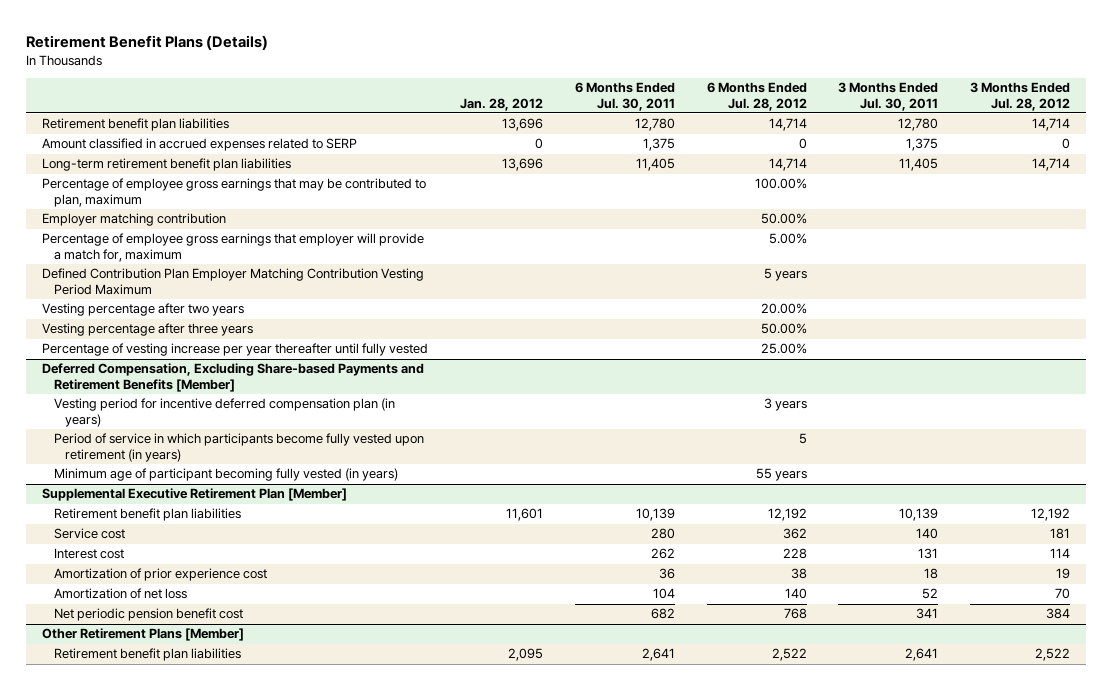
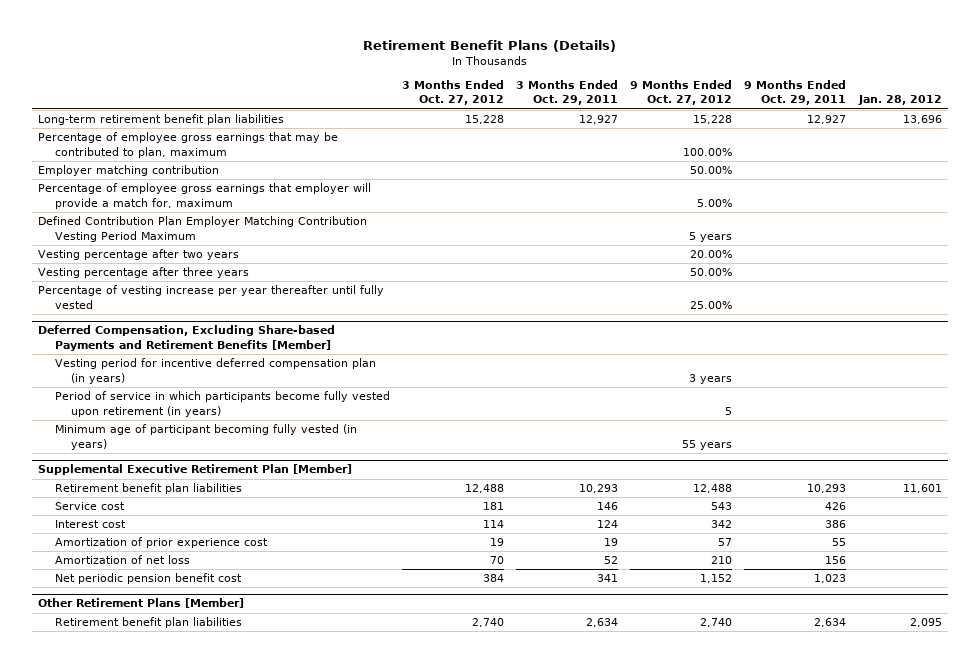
- | Jan. 28, 2012 | 6 Months Ended Jul. 30, 2011 | 6 Months Ended Jul. 28, 2012 | 3 Months Ended Jul. 30, 2011 | 3 Months Ended Jul. 28, 2012
+ | 3 Months Ended Oct. 27, 2012 | 3 Months Ended Oct. 29, 2011 | 9 Months Ended Oct. 27, 2012 | 9 Months Ended Oct. 29, 2011 | Jan. 28, 2012
- Retirement benefit plan liabilities | 13,696 | 12,780 | 14,714 | 12,780 | 14,714
- Amount classified in accrued expenses related to SERP | 0 | 1,375 | 0 | 1,375 | 0

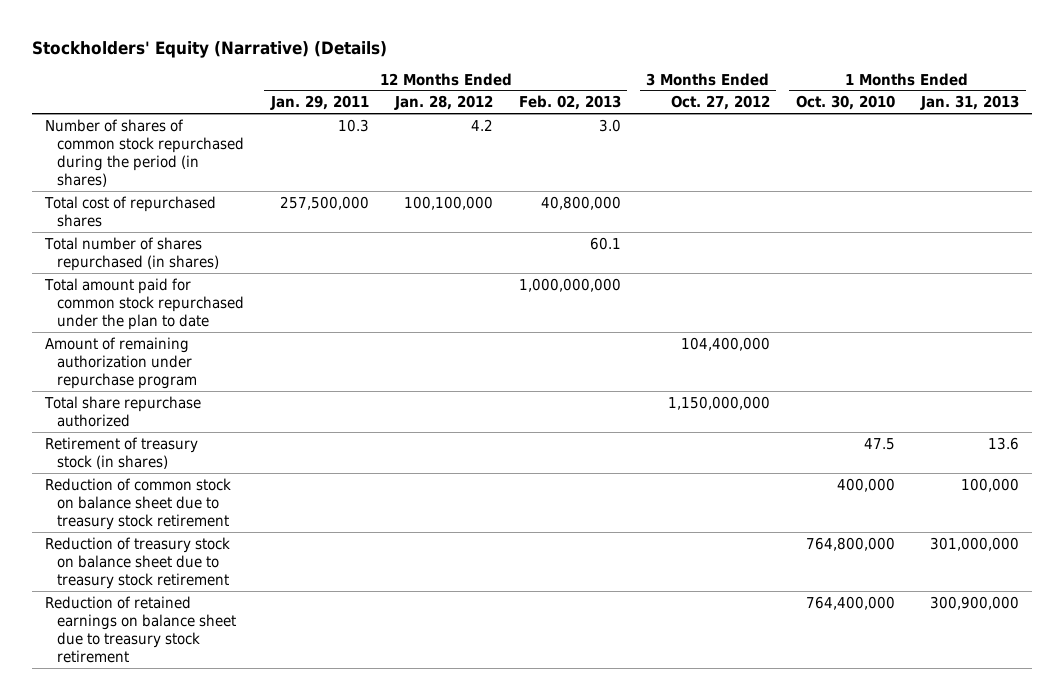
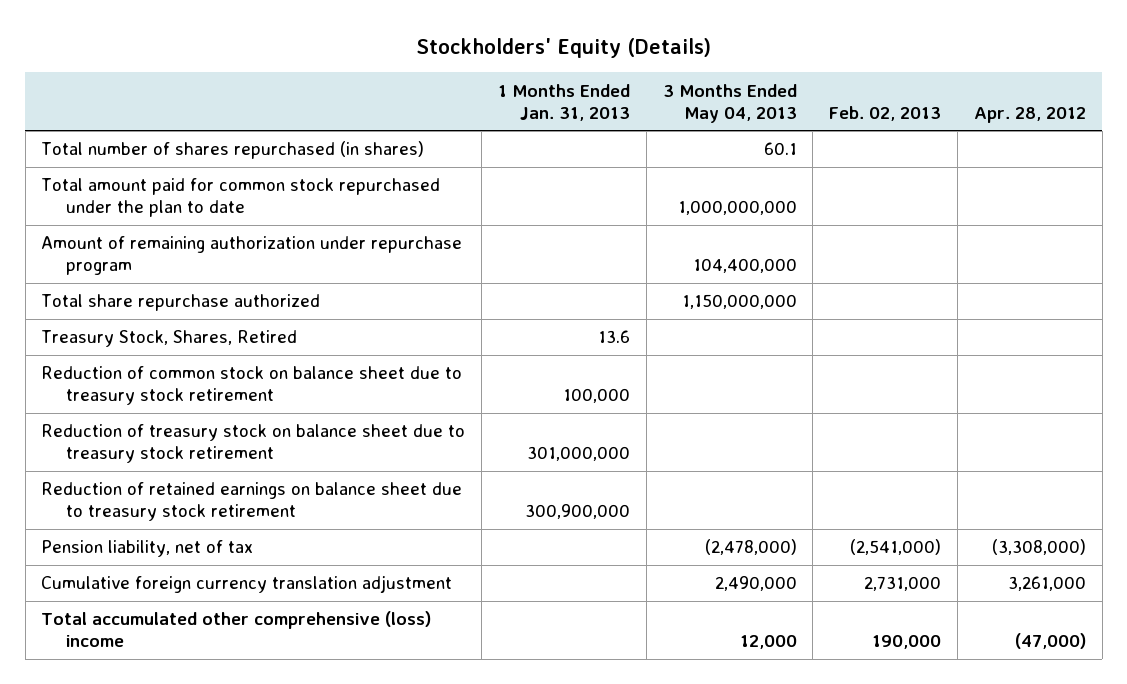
- Stockholders' Equity (Narrative) (Details)
+ Stockholders' Equity (Details)
- | 12 Months Ended Jan. 29, 2011 | 12 Months Ended Jan. 28, 2012 | 12 Months Ended Feb. 02, 2013 | 3 Months Ended Oct. 27, 2012 | 1 Months Ended Oct. 30, 2010 | 1 Months Ended Jan. 31, 2013
+ | 1 Months Ended Jan. 31, 2013 | 3 Months Ended May 04, 2013 | Feb. 02, 2013 | Apr. 28, 2012
- Number of shares of common stock repurchased during the period (in shares) | 10.3 | 4.2 | 3.0 | | |
- Total cost of repurchased shares | 257,500,000 | 100,100,000 | 40,800,000 | | |
- Retirement of treasury stock (in shares) | | | | | 47.5 | 13.6
+ Treasury Stock, Shares, Retired | 13.6 | | |
+ Pension liability, net of tax | | (2,478,000) | (2,541,000) | (3,308,000)
+ Cumulative foreign currency translation adjustment | | 2,490,000 | 2,731,000 | 3,261,000
+ Total accumulated other comprehensive (loss) income | | 12,000 | 190,000 | (47,000)

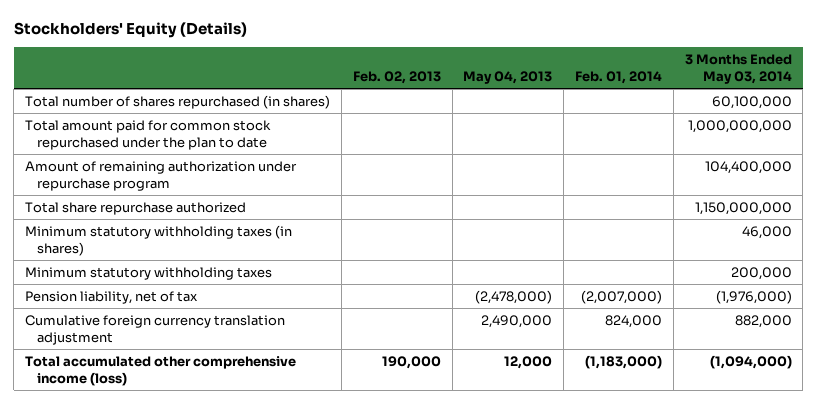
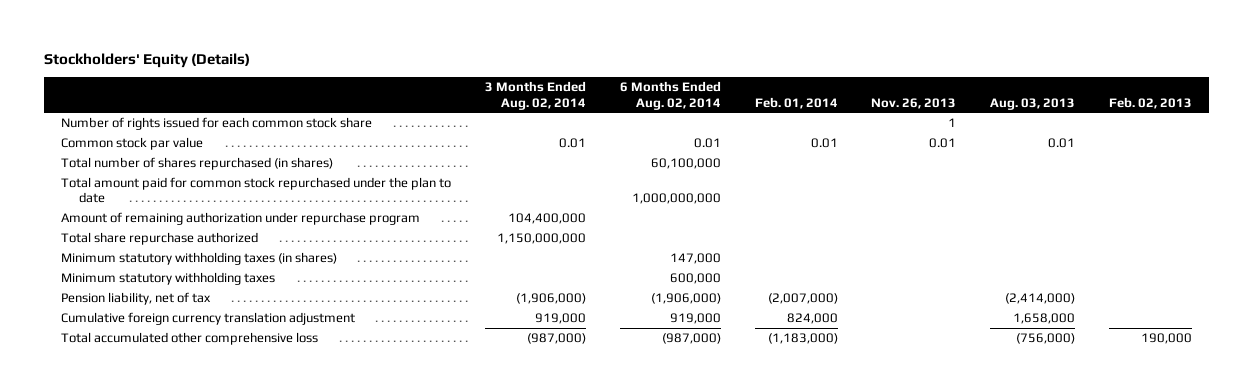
- | Feb. 02, 2013 | May 04, 2013 | Feb. 01, 2014 | 3 Months Ended May 03, 2014
+ | 3 Months Ended Aug. 02, 2014 | 6 Months Ended Aug. 02, 2014 | Feb. 01, 2014 | Nov. 26, 2013 | Aug. 03, 2013 | Feb. 02, 2013
+ Number of rights issued for each common stock share | | | | 1 | |
+ Common stock par value | 0.01 | 0.01 | 0.01 | 0.01 | 0.01 |
- Total accumulated other comprehensive income (loss) | 190,000 | 12,000 | (1,183,000) | (1,094,000)
+ Total accumulated other comprehensive loss | (987,000) | (987,000) | (1,183,000) | | (756,000) | 190,000

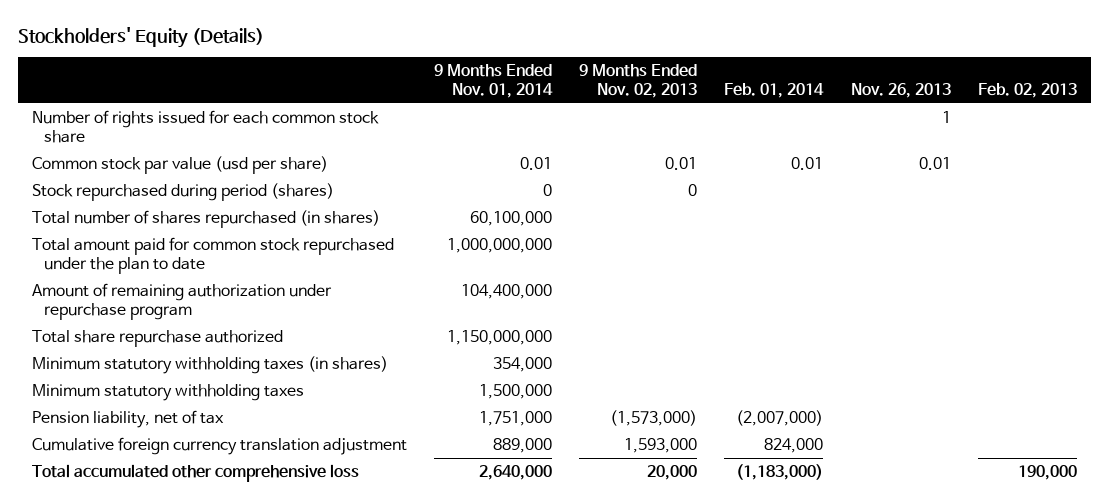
- | 3 Months Ended Aug. 02, 2014 | 6 Months Ended Aug. 02, 2014 | Feb. 01, 2014 | Nov. 26, 2013 | Aug. 03, 2013 | Feb. 02, 2013
+ | 9 Months Ended Nov. 01, 2014 | 9 Months Ended Nov. 02, 2013 | Feb. 01, 2014 | Nov. 26, 2013 | Feb. 02, 2013
- Common stock par value | 0.01 | 0.01 | 0.01 | 0.01 | 0.01 |
+ Common stock par value (usd per share) | 0.01 | 0.01 | 0.01 | 0.01 |
+ Stock repurchased during period (shares) | 0 | 0 | | |

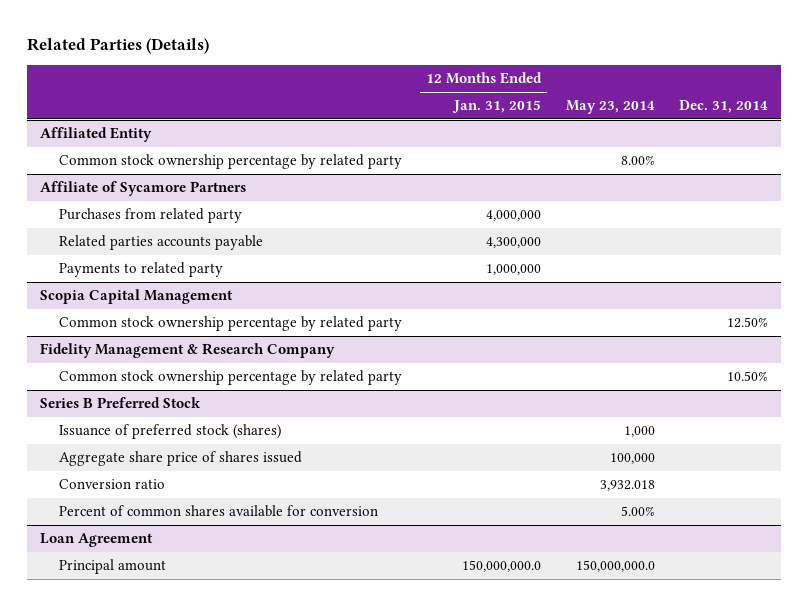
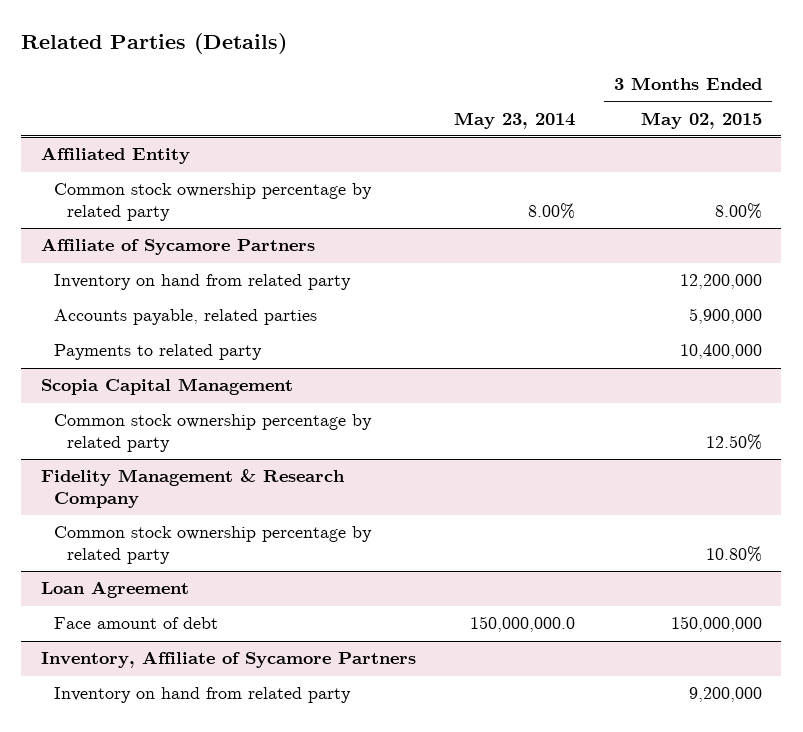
- | 12 Months Ended Jan. 31, 2015 | May 23, 2014 | Dec. 31, 2014
+ | May 23, 2014 | 3 Months Ended May 02, 2015
@ Affiliate of Sycamore Partners
- Purchases from related party | 4,000,000 | |
- Related parties accounts payable | 4,300,000 | |
+ Inventory on hand from related party | | 12,200,000
+ Accounts payable, related parties | | 5,900,000
- Series B Preferred Stock
- Issuance of preferred stock (shares) | | 1,000 |
- Aggregate share price of shares issued | | 100,000 |
- Conversion ratio | | 3,932.018 |
- Percent of common shares available for conversion | | 5.00% |
@ Loan Agreement
- Principal amount | 150,000,000.0 | 150,000,000.0 |
+ Face amount of debt | 150,000,000.0 | 150,000,000
+ Inventory, Affiliate of Sycamore Partners
+ Inventory on hand from related party | | 9,200,000

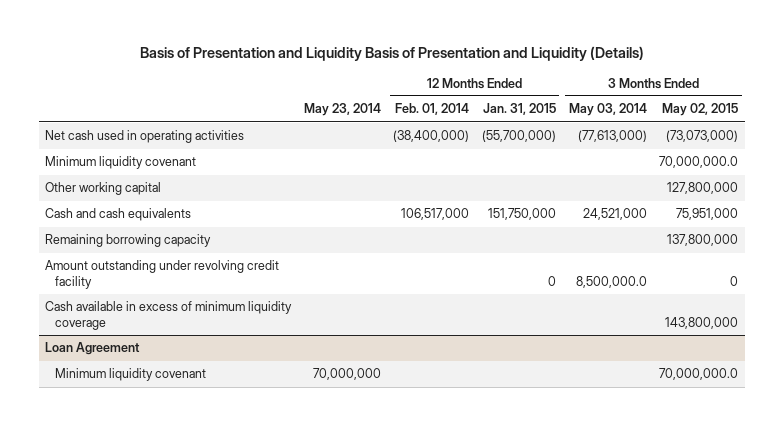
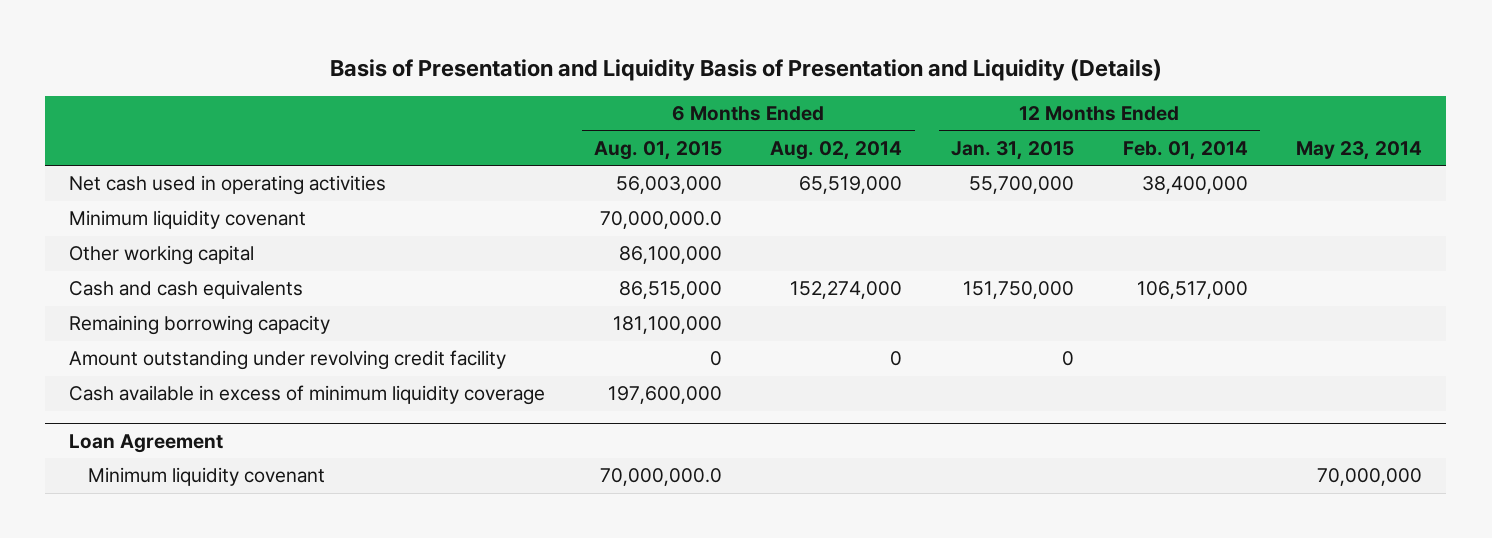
- | May 23, 2014 | 12 Months Ended Feb. 01, 2014 | 12 Months Ended Jan. 31, 2015 | 3 Months Ended May 03, 2014 | 3 Months Ended May 02, 2015
+ | 6 Months Ended Aug. 01, 2015 | 6 Months Ended Aug. 02, 2014 | 12 Months Ended Jan. 31, 2015 | 12 Months Ended Feb. 01, 2014 | May 23, 2014
- Net cash used in operating activities | | (38,400,000) | (55,700,000) | (77,613,000) | (73,073,000)
+ Net cash used in operating activities | 56,003,000 | 65,519,000 | 55,700,000 | 38,400,000 |

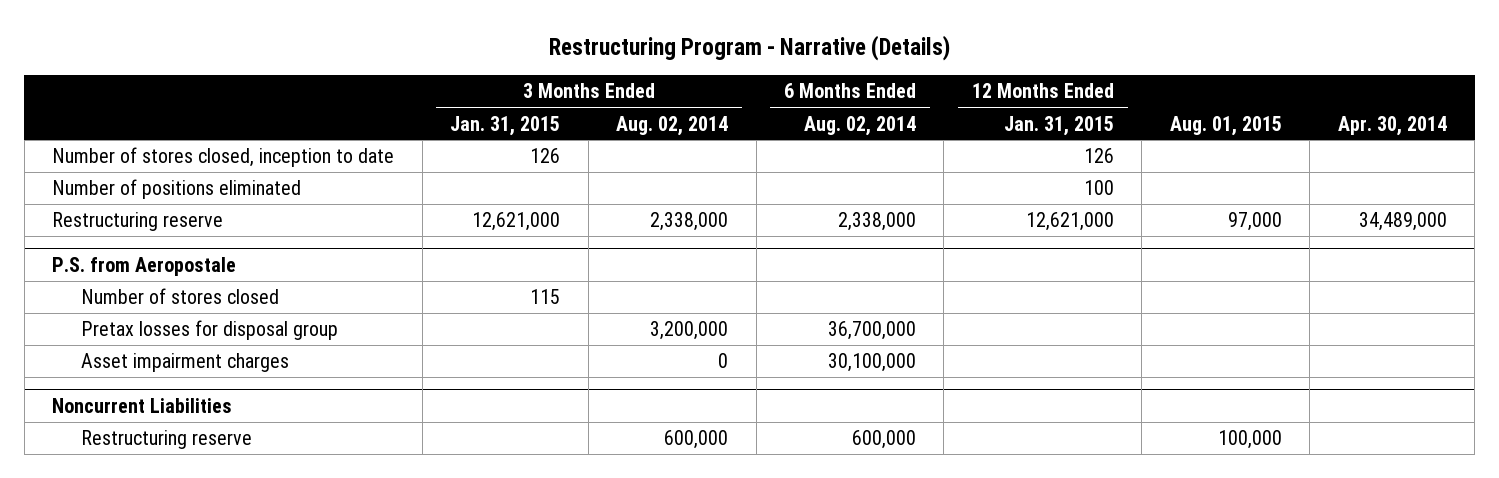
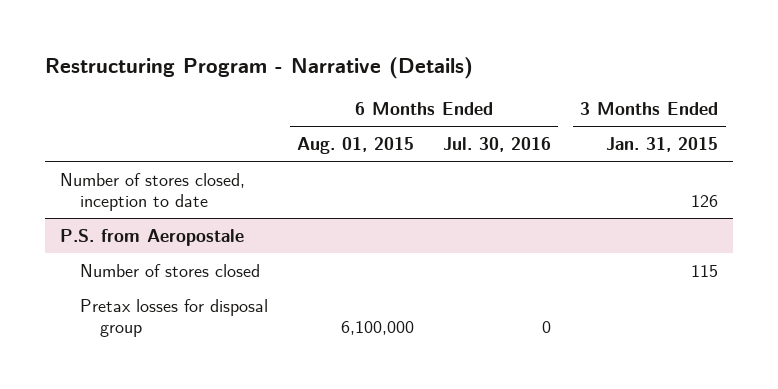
- | 3 Months Ended Jan. 31, 2015 | 3 Months Ended Aug. 02, 2014 | 6 Months Ended Aug. 02, 2014 | 12 Months Ended Jan. 31, 2015 | Aug. 01, 2015 | Apr. 30, 2014
+ | 6 Months Ended Aug. 01, 2015 | 6 Months Ended Jul. 30, 2016 | 3 Months Ended Jan. 31, 2015
- Number of positions eliminated | | | | 100 | |
- Restructuring reserve | 12,621,000 | 2,338,000 | 2,338,000 | 12,621,000 | 97,000 | 34,489,000
@ P.S. from Aeropostale
- Asset impairment charges | | 0 | 30,100,000 | | |
- Noncurrent Liabilities
- Restructuring reserve | | 600,000 | 600,000 | | 100,000 |

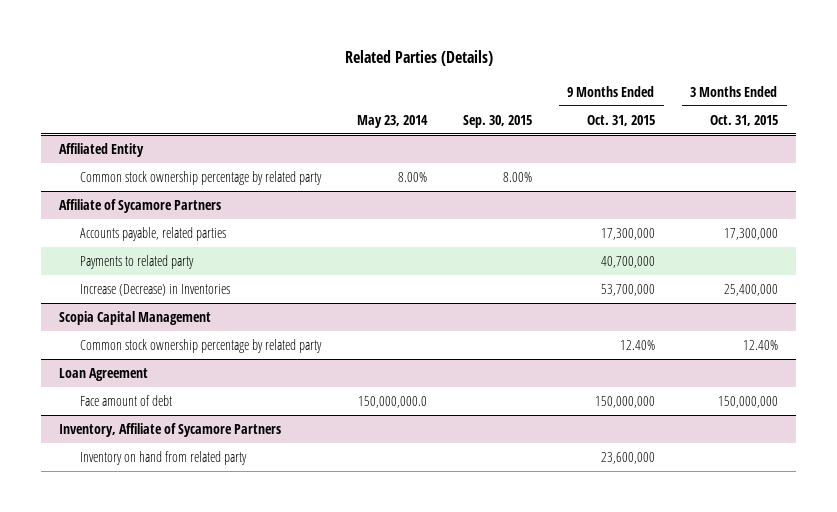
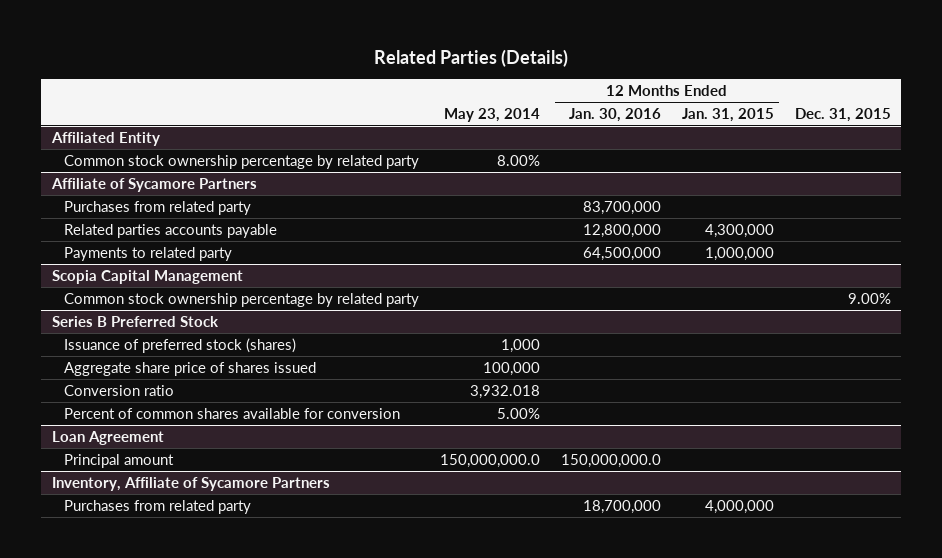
- | May 23, 2014 | Sep. 30, 2015 | 9 Months Ended Oct. 31, 2015 | 3 Months Ended Oct. 31, 2015
+ | May 23, 2014 | 12 Months Ended Jan. 30, 2016 | 12 Months Ended Jan. 31, 2015 | Dec. 31, 2015
@ Affiliate of Sycamore Partners
- Accounts payable, related parties | | | 17,300,000 | 17,300,000
+ Purchases from related party | | 83,700,000 | |
+ Related parties accounts payable | | 12,800,000 | 4,300,000 |
- Increase (Decrease) in Inventories | | | 53,700,000 | 25,400,000
+ Series B Preferred Stock
+ Issuance of preferred stock (shares) | 1,000 | | |
+ Aggregate share price of shares issued | 100,000 | | |
+ Conversion ratio | 3,932.018 | | |
+ Percent of common shares available for conversion | 5.00% | | |
@ Loan Agreement
- Face amount of debt | 150,000,000.0 | | 150,000,000 | 150,000,000
+ Principal amount | 150,000,000.0 | 150,000,000.0 | |
@ Inventory, Affiliate of Sycamore Partners
- Inventory on hand from related party | | | 23,600,000 |
+ Purchases from related party | | 18,700,000 | 4,000,000 |

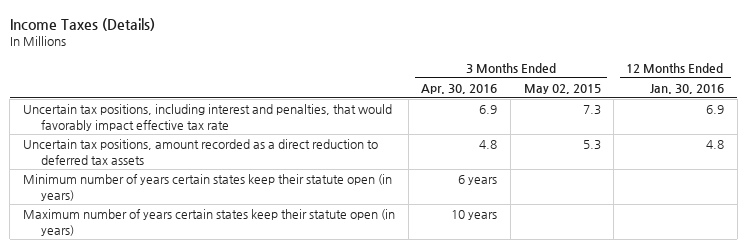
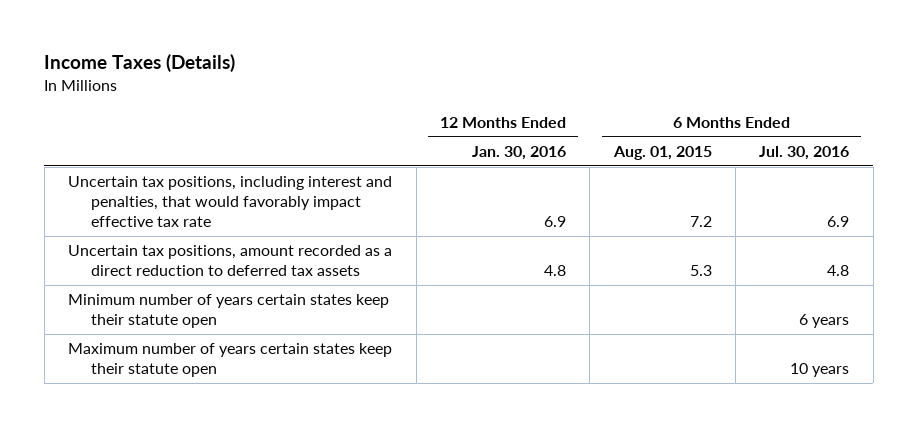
- | 3 Months Ended Apr. 30, 2016 | 3 Months Ended May 02, 2015 | 12 Months Ended Jan. 30, 2016
+ | 12 Months Ended Jan. 30, 2016 | 6 Months Ended Aug. 01, 2015 | 6 Months Ended Jul. 30, 2016
- Minimum number of years certain states keep their statute open (in years) | 6 years | |
- Maximum number of years certain states keep their statute open (in years) | 10 years | |
+ Minimum number of years certain states keep their statute open | | | 6 years
+ Maximum number of years certain states keep their statute open | | | 10 years

